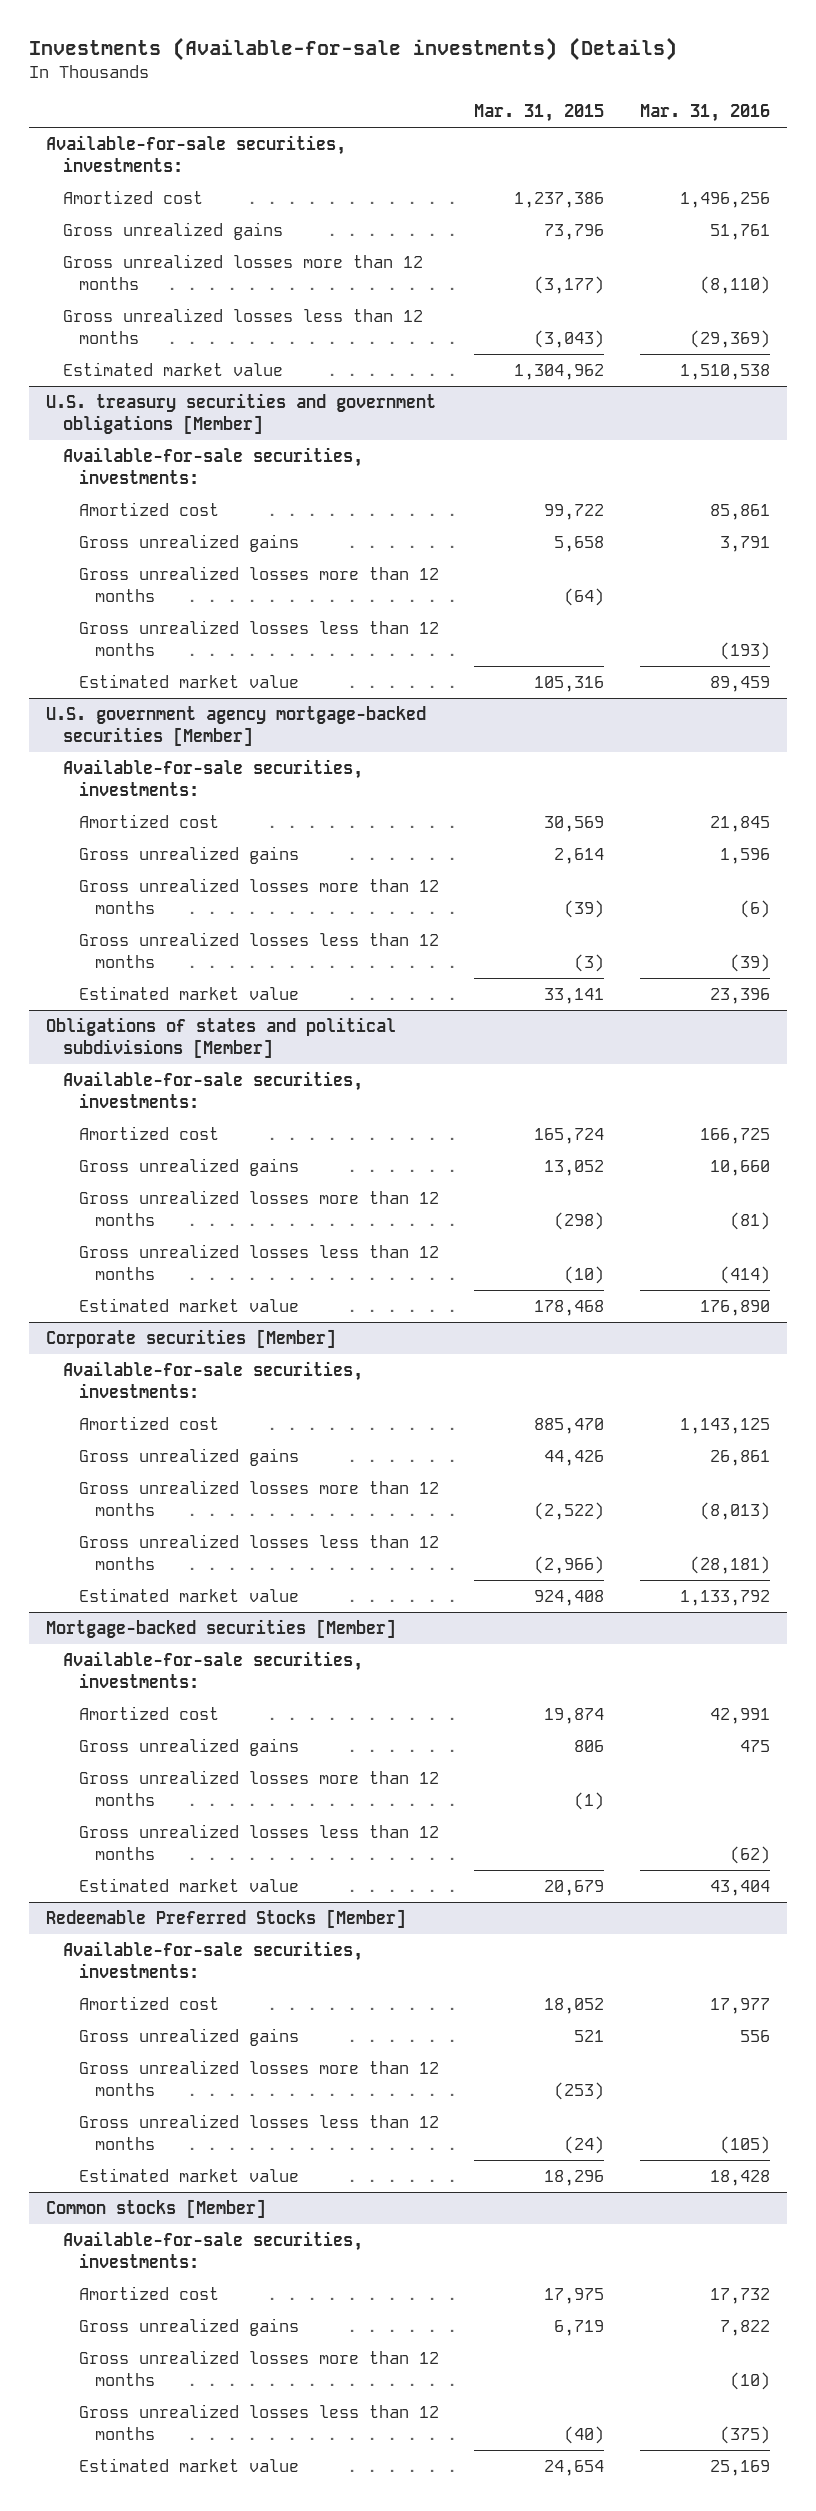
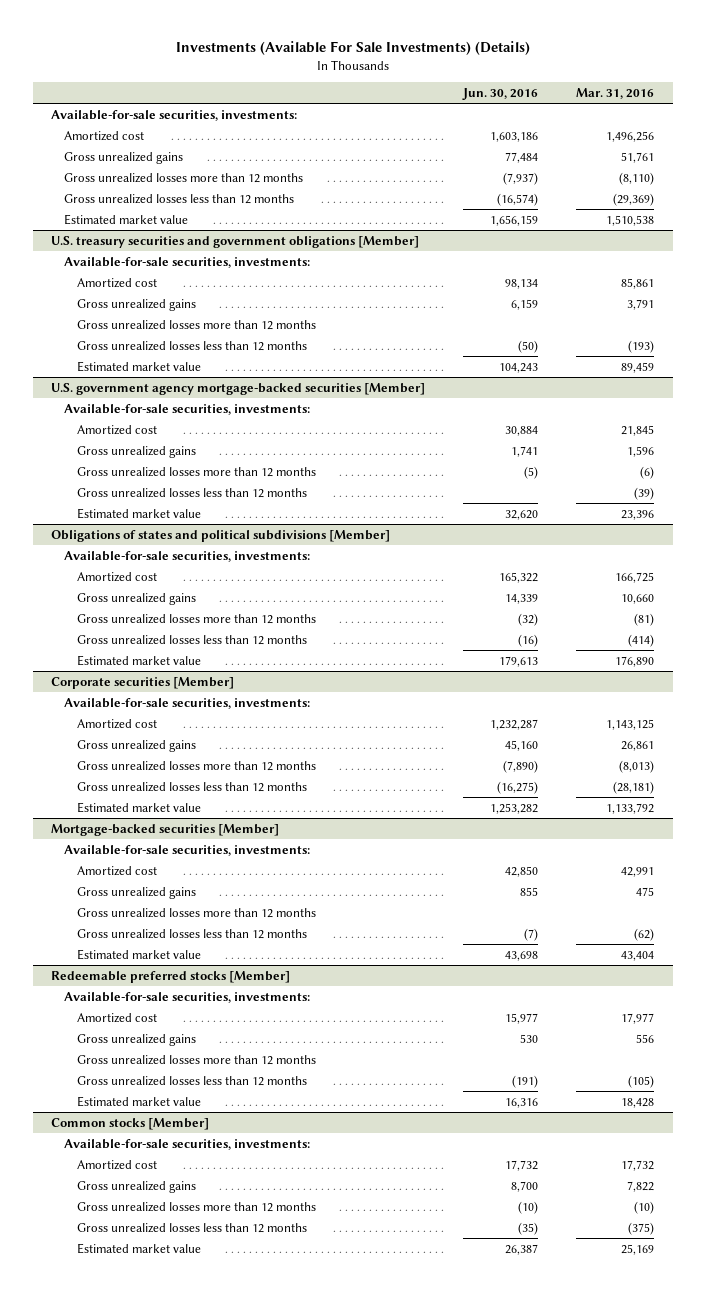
- Investments (Available-for-sale investments) (Details)
+ Investments (Available For Sale Investments) (Details)
- | Mar. 31, 2015 | Mar. 31, 2016
+ | Jun. 30, 2016 | Mar. 31, 2016
- Redeemable Preferred Stocks [Member]
+ Redeemable preferred stocks [Member]

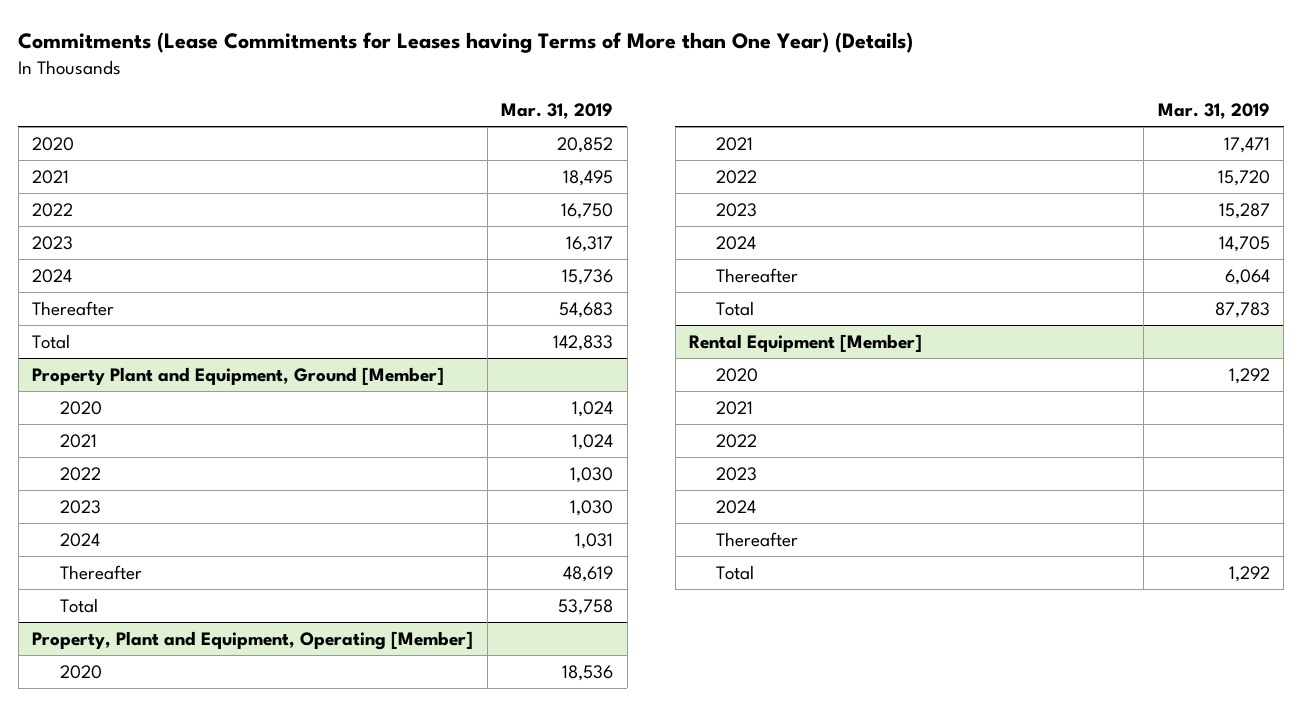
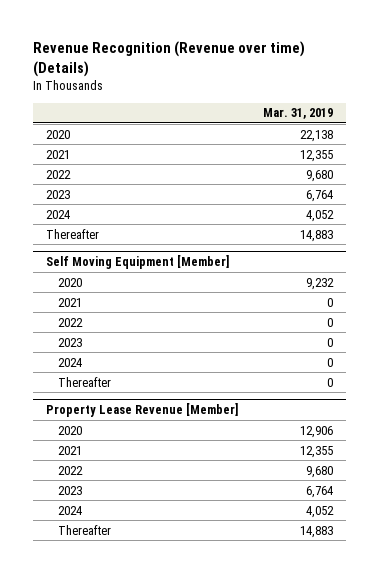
- Commitments (Lease Commitments for Leases having Terms of More than One Year) (Details)
+ Revenue Recognition (Revenue over time) (Details)
- 2020 | 20,852
- 2021 | 18,495
- 2022 | 16,750
- 2023 | 16,317
- 2024 | 15,736
- Thereafter | 54,683
- Total | 142,833
- Property Plant and Equipment, Ground [Member]
- 2020 | 1,024
- 2021 | 1,024
- 2022 | 1,030
- 2023 | 1,030
- 2024 | 1,031
- Thereafter | 48,619
- Total | 53,758
- Property, Plant and Equipment, Operating [Member]
- 2020 | 18,536
- 2021 | 17,471
- 2022 | 15,720
- 2023 | 15,287
- 2024 | 14,705
- Thereafter | 6,064
- Total | 87,783
- Rental Equipment [Member]
- 2020 | 1,292
- 2021
- 2022
- 2023
- 2024
- Thereafter
- Total | 1,292
+ 2020 | 22,138
+ 2021 | 12,355
+ 2022 | 9,680
+ 2023 | 6,764
+ 2024 | 4,052
+ Thereafter | 14,883
+ Self Moving Equipment [Member]
+ 2020 | 9,232
+ 2021 | 0
+ 2022 | 0
+ 2023 | 0
+ 2024 | 0
+ Thereafter | 0
+ Property Lease Revenue [Member]
+ 2020 | 12,906
+ 2021 | 12,355
+ 2022 | 9,680
+ 2023 | 6,764
+ 2024 | 4,052
+ Thereafter | 14,883

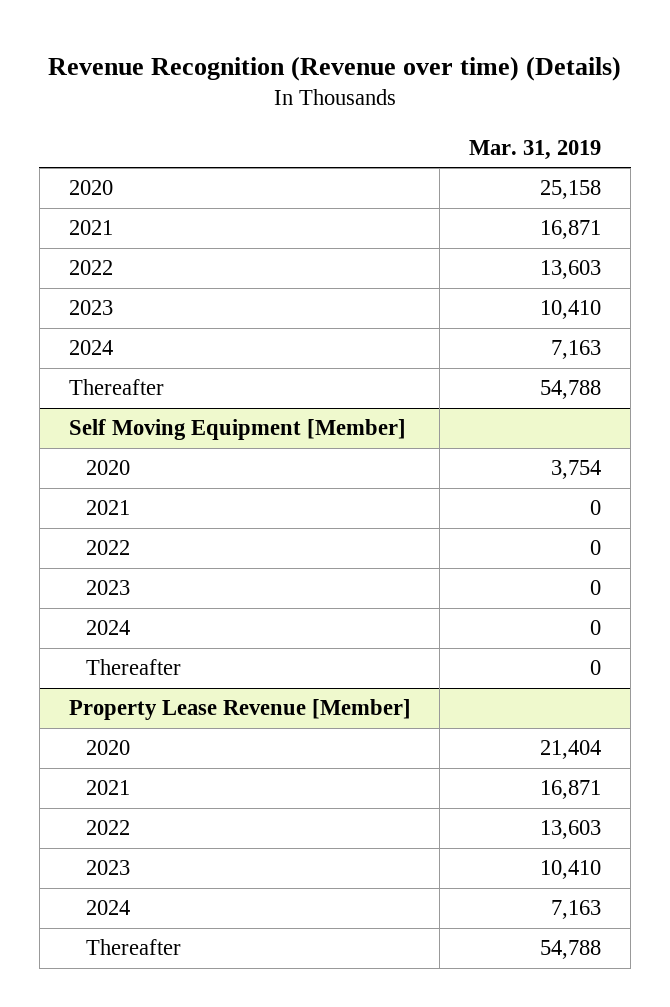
- 2020 | 22,138
- 2021 | 12,355
- 2022 | 9,680
- 2023 | 6,764
- 2024 | 4,052
- Thereafter | 14,883
+ 2020 | 25,158
+ 2021 | 16,871
+ 2022 | 13,603
+ 2023 | 10,410
+ 2024 | 7,163
+ Thereafter | 54,788
@ Self Moving Equipment [Member]
- 2020 | 9,232
+ 2020 | 3,754
@ Property Lease Revenue [Member]
- 2020 | 12,906
- 2021 | 12,355
- 2022 | 9,680
- 2023 | 6,764
- 2024 | 4,052
- Thereafter | 14,883
+ 2020 | 21,404
+ 2021 | 16,871
+ 2022 | 13,603
+ 2023 | 10,410
+ 2024 | 7,163
+ Thereafter | 54,788

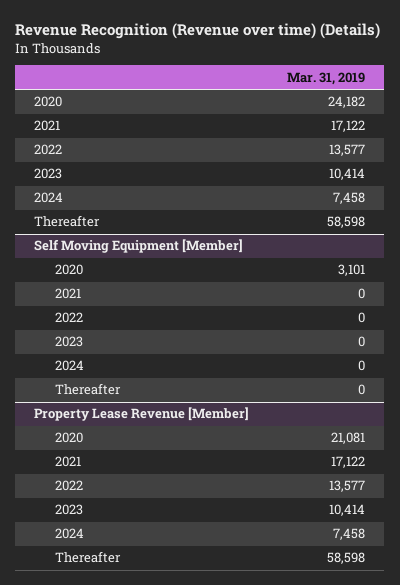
- 2020 | 25,158
- 2021 | 16,871
- 2022 | 13,603
- 2023 | 10,410
- 2024 | 7,163
- Thereafter | 54,788
+ 2020 | 24,182
+ 2021 | 17,122
+ 2022 | 13,577
+ 2023 | 10,414
+ 2024 | 7,458
+ Thereafter | 58,598
@ Self Moving Equipment [Member]
- 2020 | 3,754
+ 2020 | 3,101
@ Property Lease Revenue [Member]
- 2020 | 21,404
- 2021 | 16,871
- 2022 | 13,603
- 2023 | 10,410
- 2024 | 7,163
- Thereafter | 54,788
+ 2020 | 21,081
+ 2021 | 17,122
+ 2022 | 13,577
+ 2023 | 10,414
+ 2024 | 7,458
+ Thereafter | 58,598

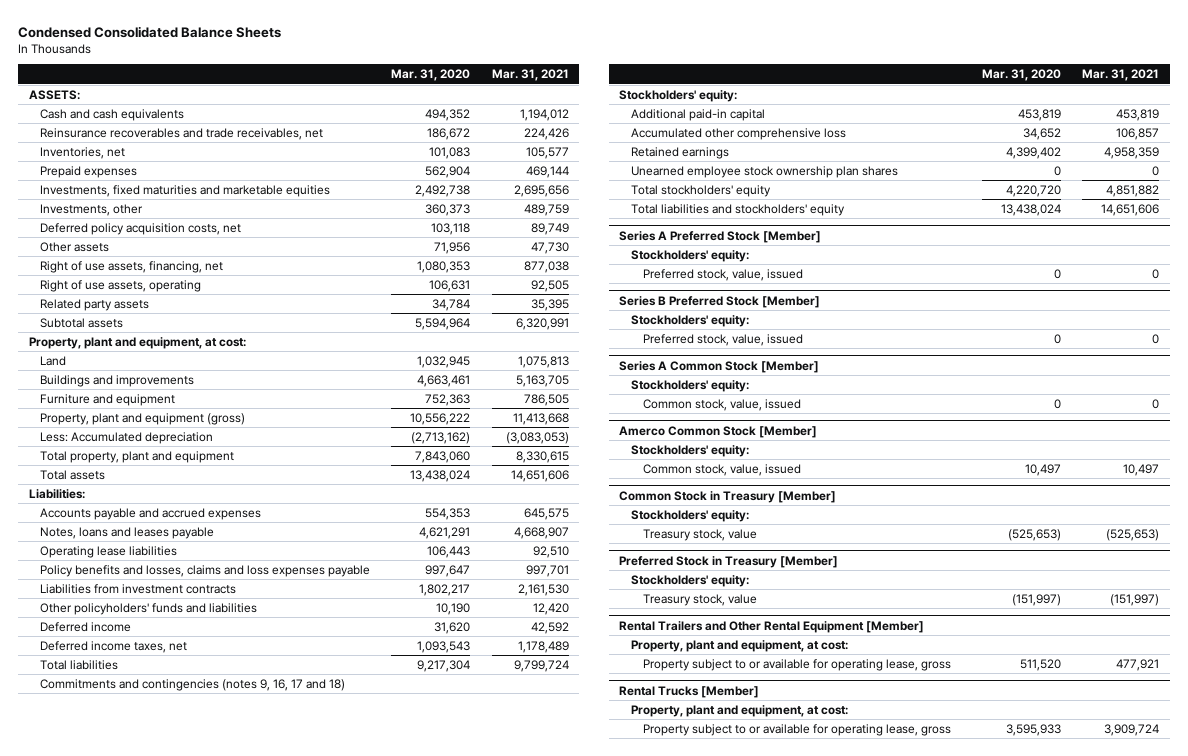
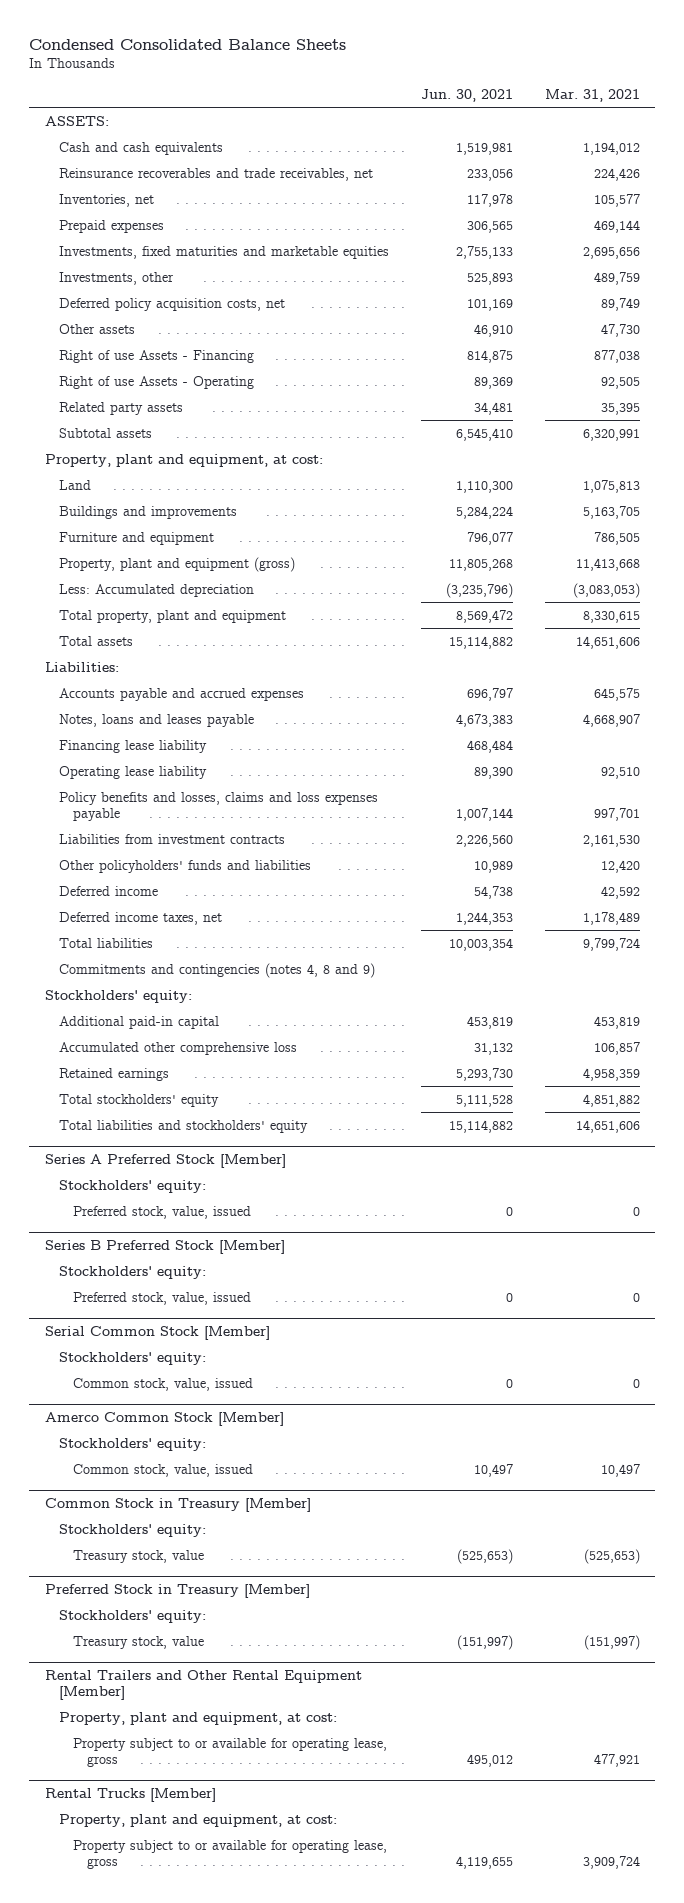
- | Mar. 31, 2020 | Mar. 31, 2021
+ | Jun. 30, 2021 | Mar. 31, 2021
- Right of use assets, financing, net | 1,080,353 | 877,038
- Right of use assets, operating | 106,631 | 92,505
+ Right of use Assets - Financing | 814,875 | 877,038
+ Right of use Assets - Operating | 89,369 | 92,505
- Operating lease liabilities | 106,443 | 92,510
+ Financing lease liability | 468,484 |
+ Operating lease liability | 89,390 | 92,510
- Commitments and contingencies (notes 9, 16, 17 and 18)
+ Commitments and contingencies (notes 4, 8 and 9)
- Unearned employee stock ownership plan shares | 0 | 0
- Series A Common Stock [Member]
+ Serial Common Stock [Member]

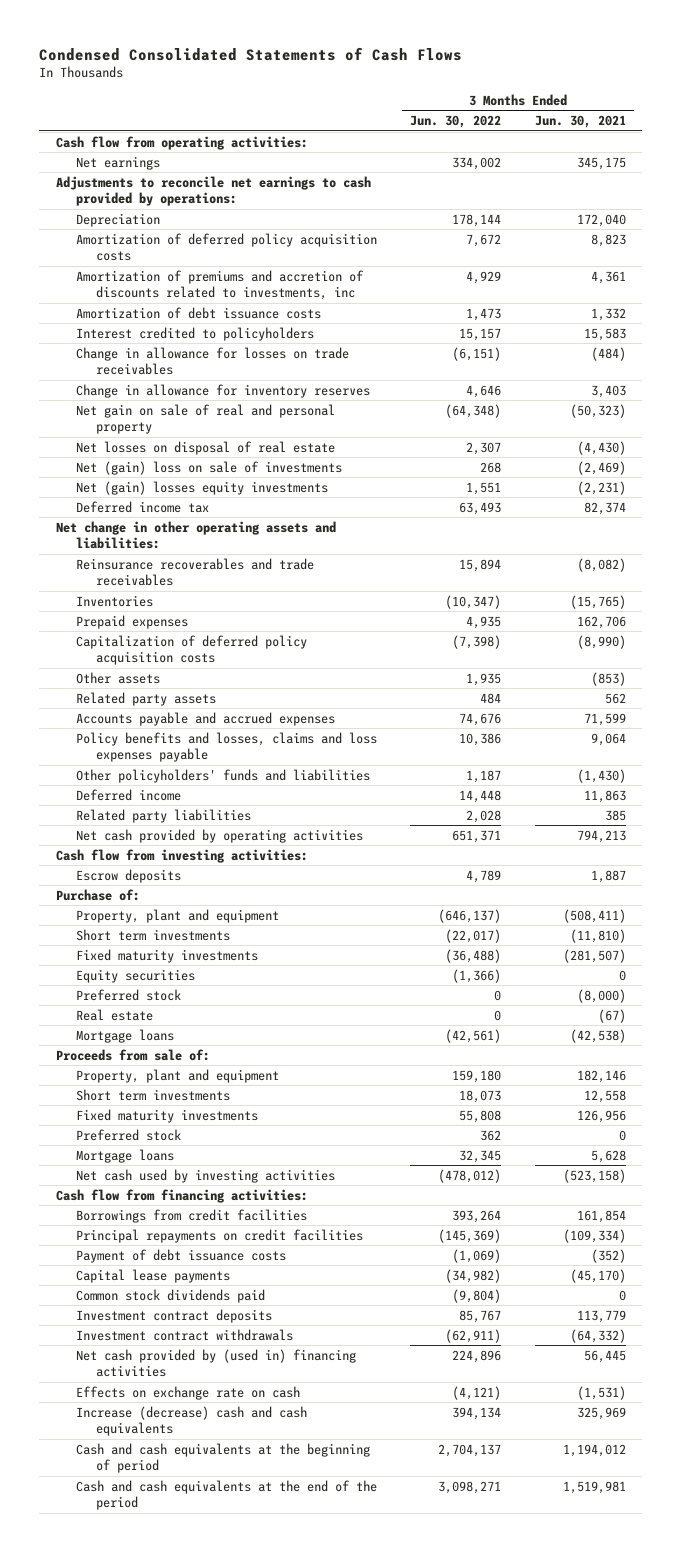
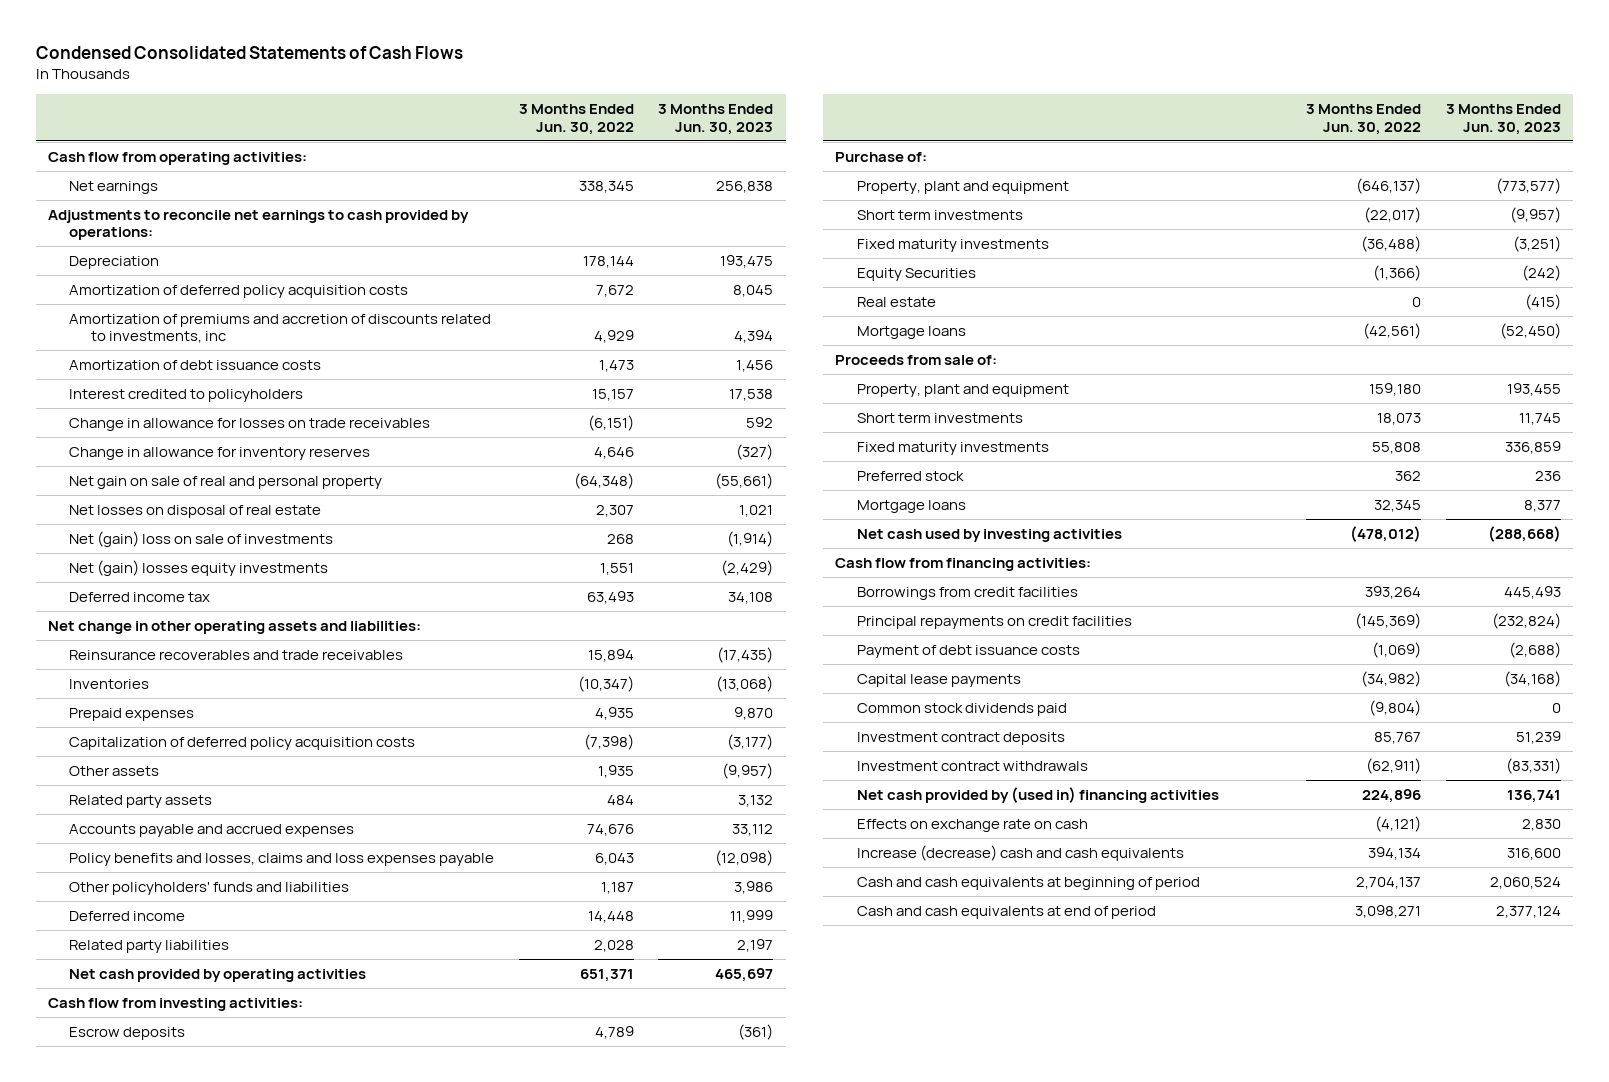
- | 3 Months Ended Jun. 30, 2022 | 3 Months Ended Jun. 30, 2021
+ | 3 Months Ended Jun. 30, 2022 | 3 Months Ended Jun. 30, 2023
- Net earnings | 334,002 | 345,175
+ Net earnings | 338,345 | 256,838
- Policy benefits and losses, claims and loss expenses payable | 10,386 | 9,064
+ Policy benefits and losses, claims and loss expenses payable | 6,043 | (12,098)
- Equity securities | (1,366) | 0
- Preferred stock | 0 | (8,000)
+ Equity Securities | (1,366) | (242)
- Cash and cash equivalents at the beginning of period | 2,704,137 | 1,194,012
- Cash and cash equivalents at the end of the period | 3,098,271 | 1,519,981
+ Cash and cash equivalents at beginning of period | 2,704,137 | 2,060,524
+ Cash and cash equivalents at end of period | 3,098,271 | 2,377,124

